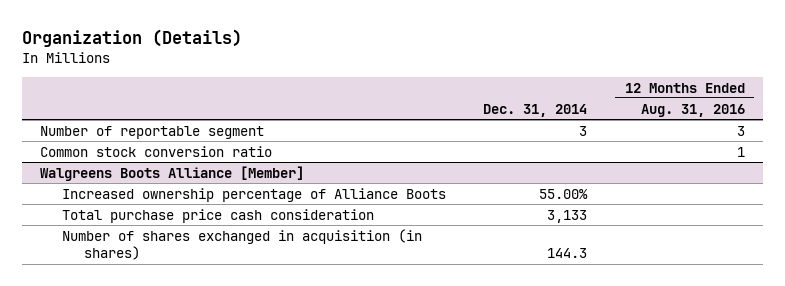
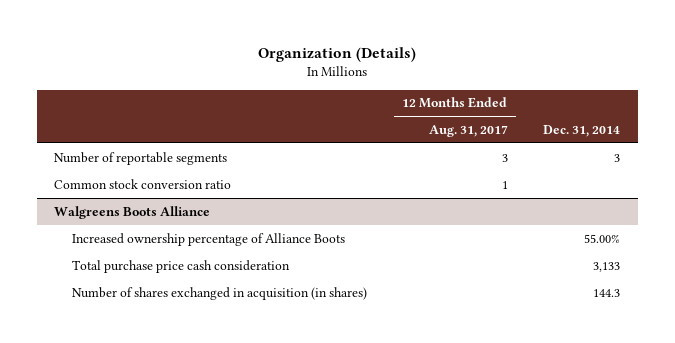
- | Dec. 31, 2014 | 12 Months Ended Aug. 31, 2016
+ | 12 Months Ended Aug. 31, 2017 | Dec. 31, 2014
- Number of reportable segment | 3 | 3
+ Number of reportable segments | 3 | 3
- Walgreens Boots Alliance [Member]
+ Walgreens Boots Alliance

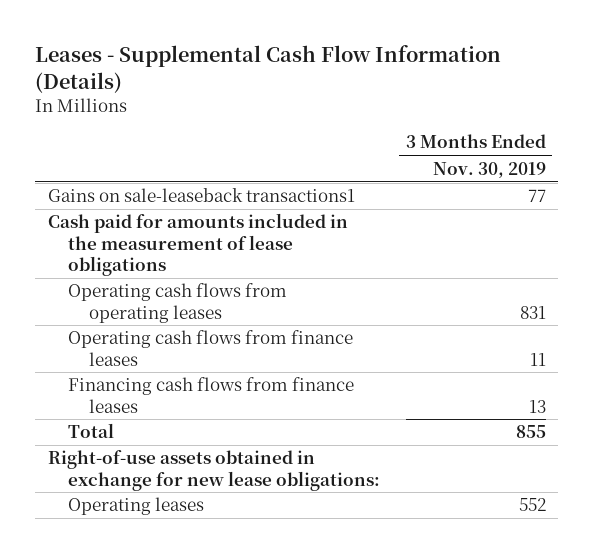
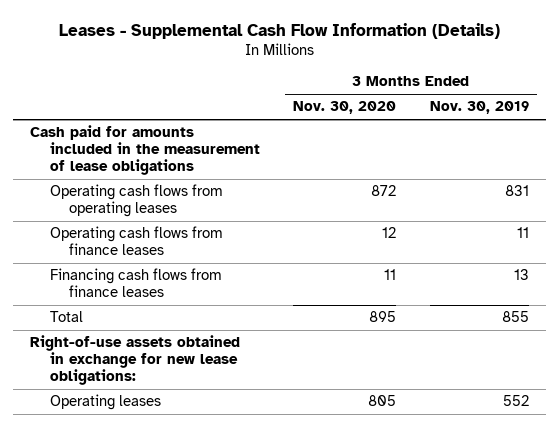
- | 3 Months Ended Nov. 30, 2019
+ | 3 Months Ended Nov. 30, 2020 | 3 Months Ended Nov. 30, 2019
- Gains on sale-leaseback transactions1 | 77

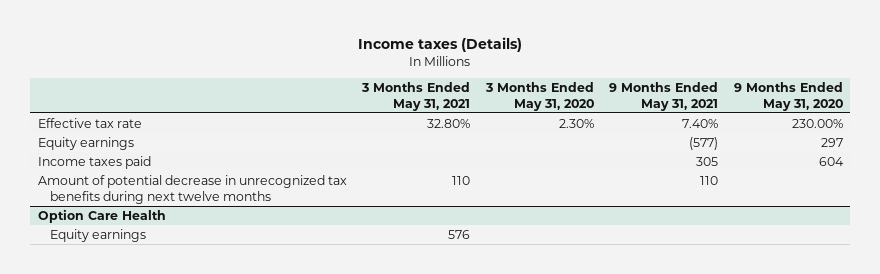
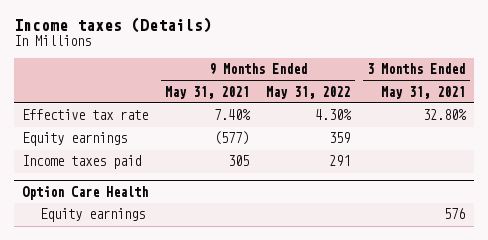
- | 3 Months Ended May 31, 2021 | 3 Months Ended May 31, 2020 | 9 Months Ended May 31, 2021 | 9 Months Ended May 31, 2020
+ | 9 Months Ended May 31, 2021 | 9 Months Ended May 31, 2022 | 3 Months Ended May 31, 2021
- Amount of potential decrease in unrecognized tax benefits during next twelve months | 110 | | 110 |

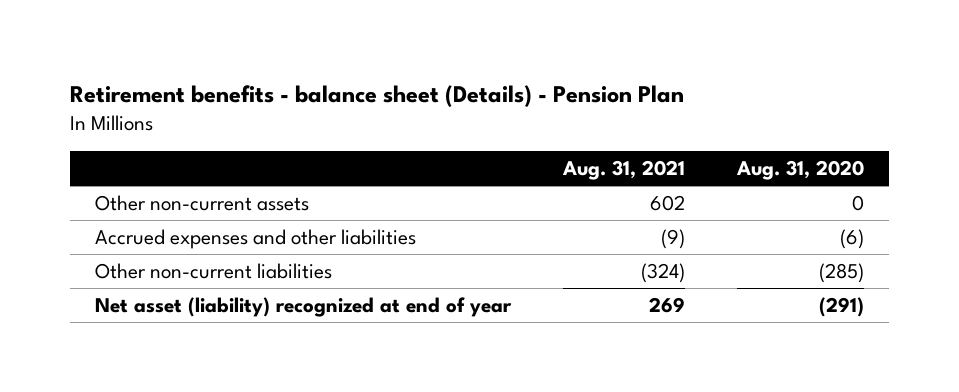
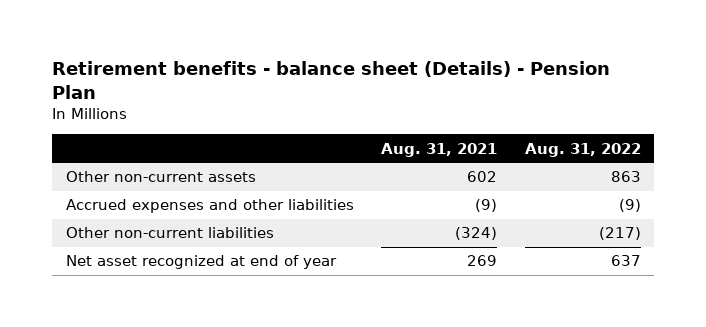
- | Aug. 31, 2021 | Aug. 31, 2020
+ | Aug. 31, 2021 | Aug. 31, 2022
- Net asset (liability) recognized at end of year | 269 | (291)
+ Net asset recognized at end of year | 269 | 637

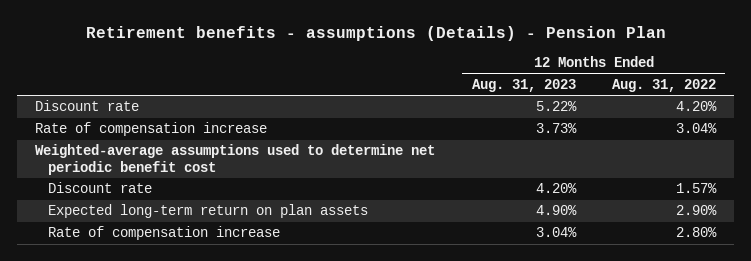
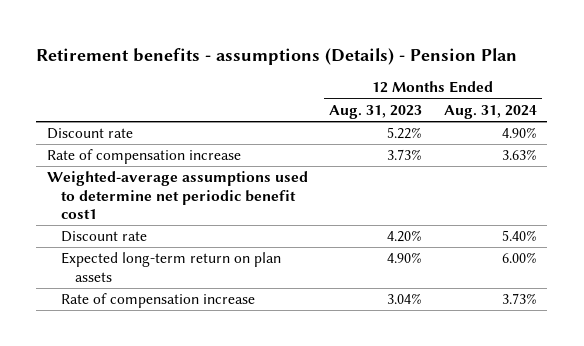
- | 12 Months Ended Aug. 31, 2023 | 12 Months Ended Aug. 31, 2022
+ | 12 Months Ended Aug. 31, 2023 | 12 Months Ended Aug. 31, 2024
- Weighted-average assumptions used to determine net periodic benefit cost
+ Weighted-average assumptions used to determine net periodic benefit cost1

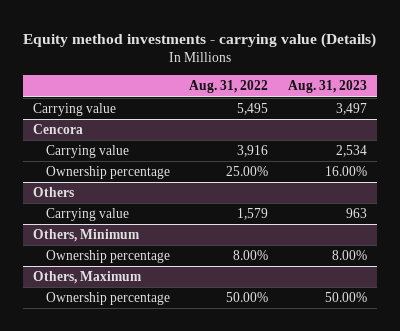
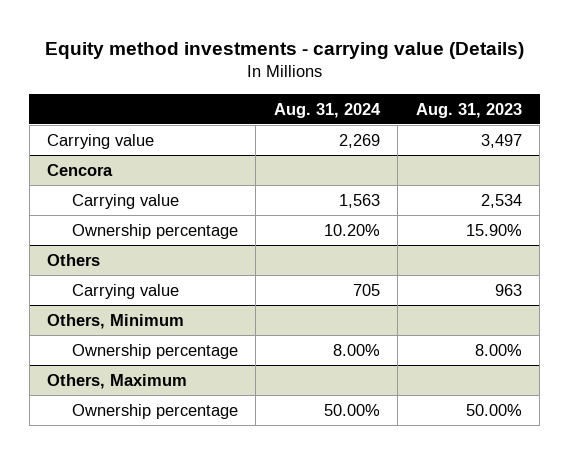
- | Aug. 31, 2022 | Aug. 31, 2023
+ | Aug. 31, 2024 | Aug. 31, 2023
@ Cencora
- Ownership percentage | 25.00% | 16.00%
+ Ownership percentage | 10.20% | 15.90%

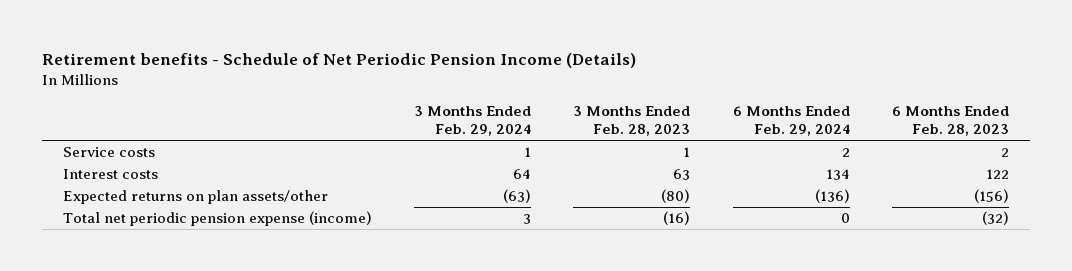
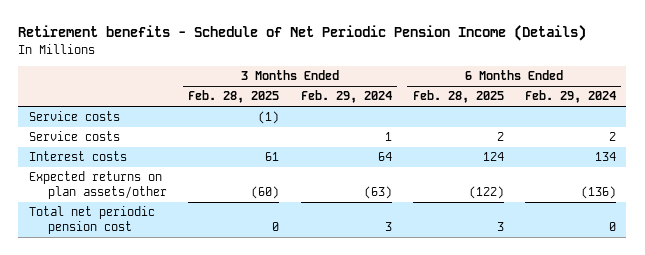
- | 3 Months Ended Feb. 29, 2024 | 3 Months Ended Feb. 28, 2023 | 6 Months Ended Feb. 29, 2024 | 6 Months Ended Feb. 28, 2023
+ | 3 Months Ended Feb. 28, 2025 | 3 Months Ended Feb. 29, 2024 | 6 Months Ended Feb. 28, 2025 | 6 Months Ended Feb. 29, 2024
+ Service costs | (1) | | |
- Total net periodic pension expense (income) | 3 | (16) | 0 | (32)
+ Total net periodic pension cost | 0 | 3 | 3 | 0

